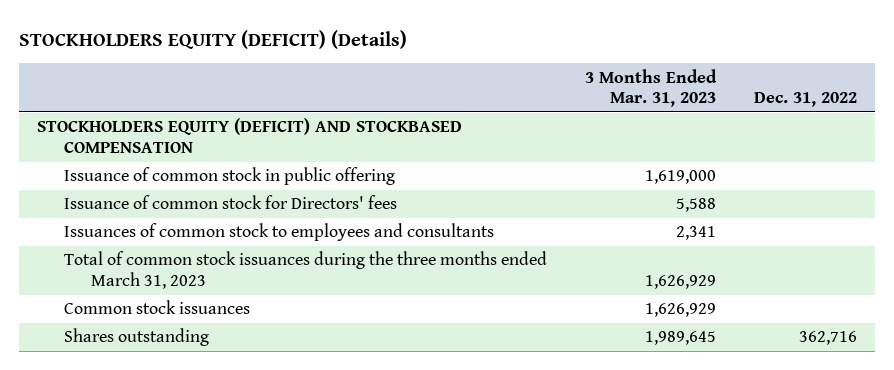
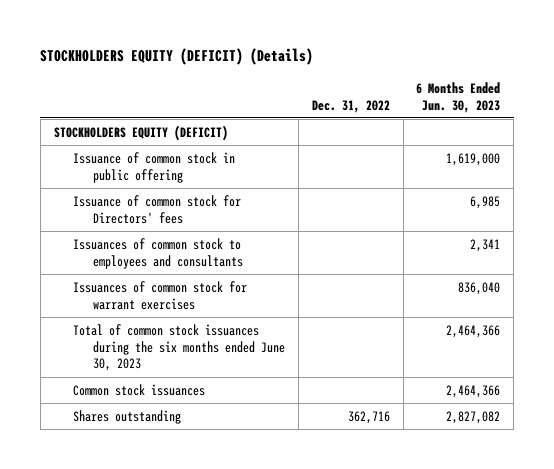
- | 3 Months Ended Mar. 31, 2023 | Dec. 31, 2022
+ | Dec. 31, 2022 | 6 Months Ended Jun. 30, 2023
- STOCKHOLDERS EQUITY (DEFICIT) AND STOCKBASED COMPENSATION
+ STOCKHOLDERS EQUITY (DEFICIT)
- Total of common stock issuances during the three months ended March 31, 2023 | 1,626,929 |
+ Issuances of common stock for warrant exercises | | 836,040
+ Total of common stock issuances during the six months ended June 30, 2023 | | 2,464,366

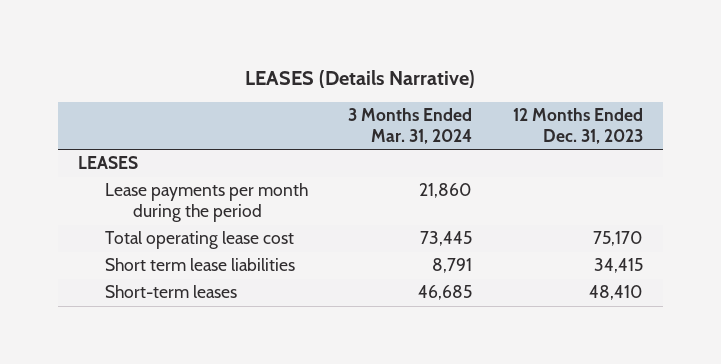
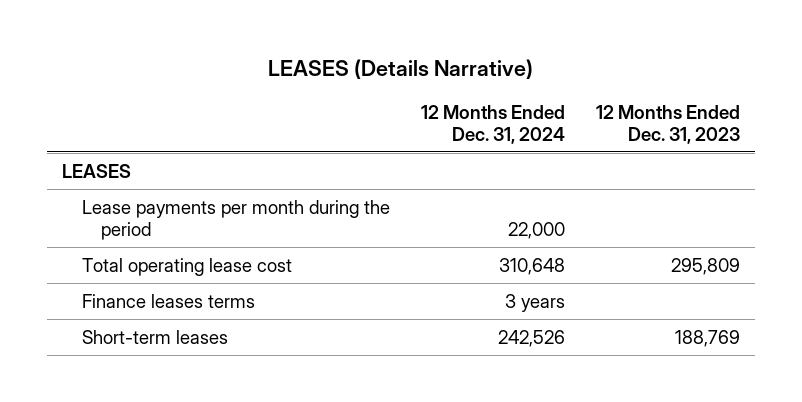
- | 3 Months Ended Mar. 31, 2024 | 12 Months Ended Dec. 31, 2023
+ | 12 Months Ended Dec. 31, 2024 | 12 Months Ended Dec. 31, 2023
- Total operating lease cost | 73,445 | 75,170
- Short term lease liabilities | 8,791 | 34,415
- Short-term leases | 46,685 | 48,410
+ Total operating lease cost | 310,648 | 295,809
+ Finance leases terms | 3 years |
+ Short-term leases | 242,526 | 188,769

